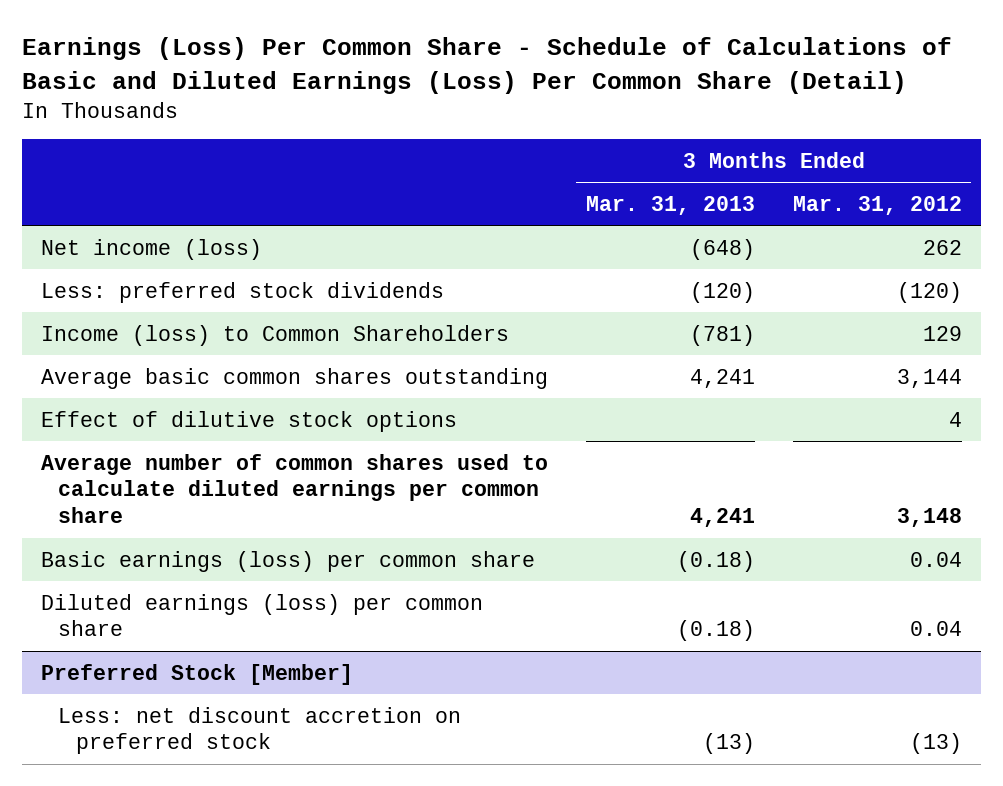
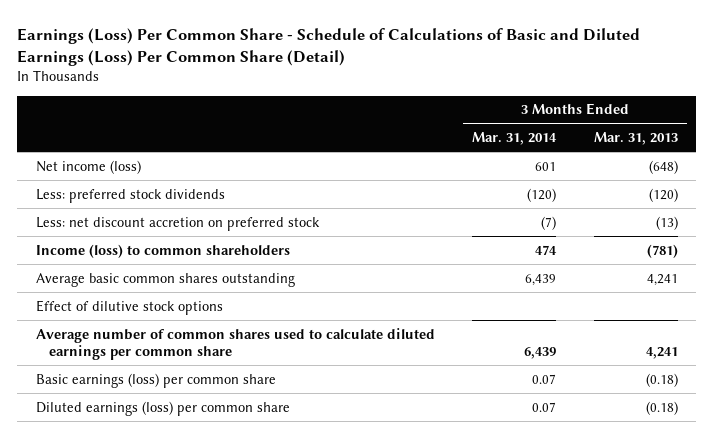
- | 3 Months Ended Mar. 31, 2013 | 3 Months Ended Mar. 31, 2012
+ | 3 Months Ended Mar. 31, 2014 | 3 Months Ended Mar. 31, 2013
- Income (loss) to Common Shareholders | (781) | 129
+ Less: net discount accretion on preferred stock | (7) | (13)
+ Income (loss) to common shareholders | 474 | (781)
- Preferred Stock [Member]
- Less: net discount accretion on preferred stock | (13) | (13)

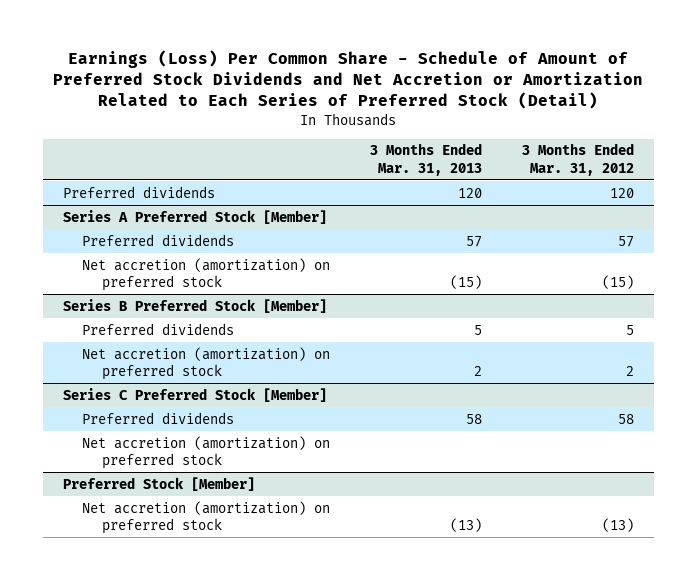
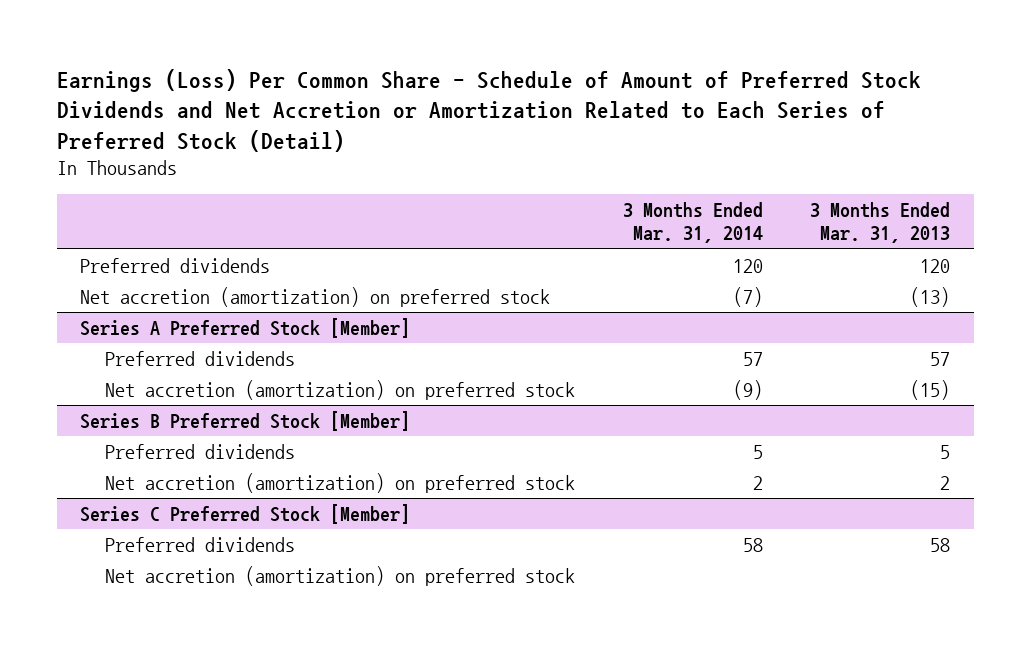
- | 3 Months Ended Mar. 31, 2013 | 3 Months Ended Mar. 31, 2012
+ | 3 Months Ended Mar. 31, 2014 | 3 Months Ended Mar. 31, 2013
+ Net accretion (amortization) on preferred stock | (7) | (13)
- Preferred Stock [Member]
- Net accretion (amortization) on preferred stock | (13) | (13)

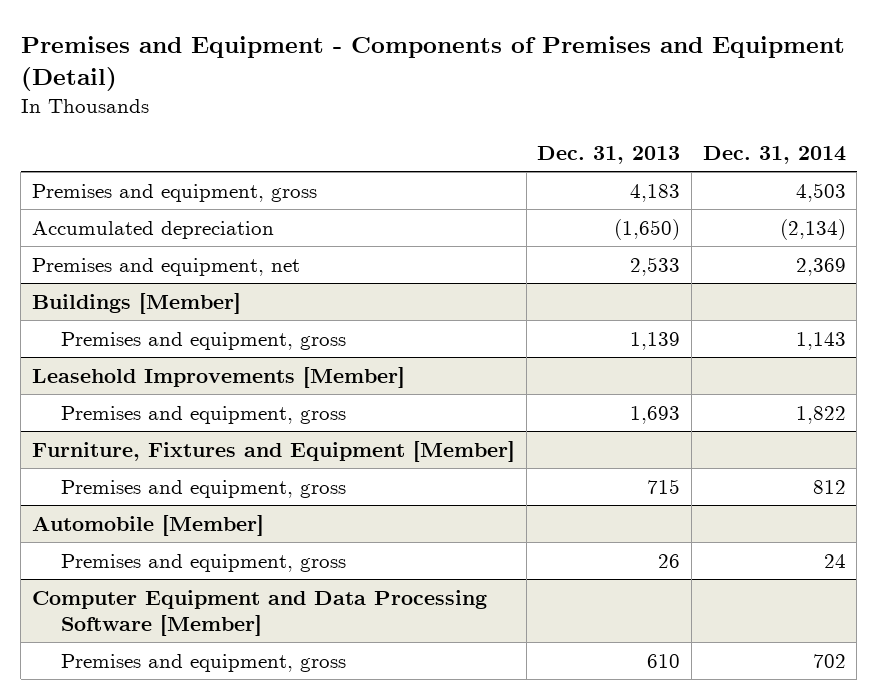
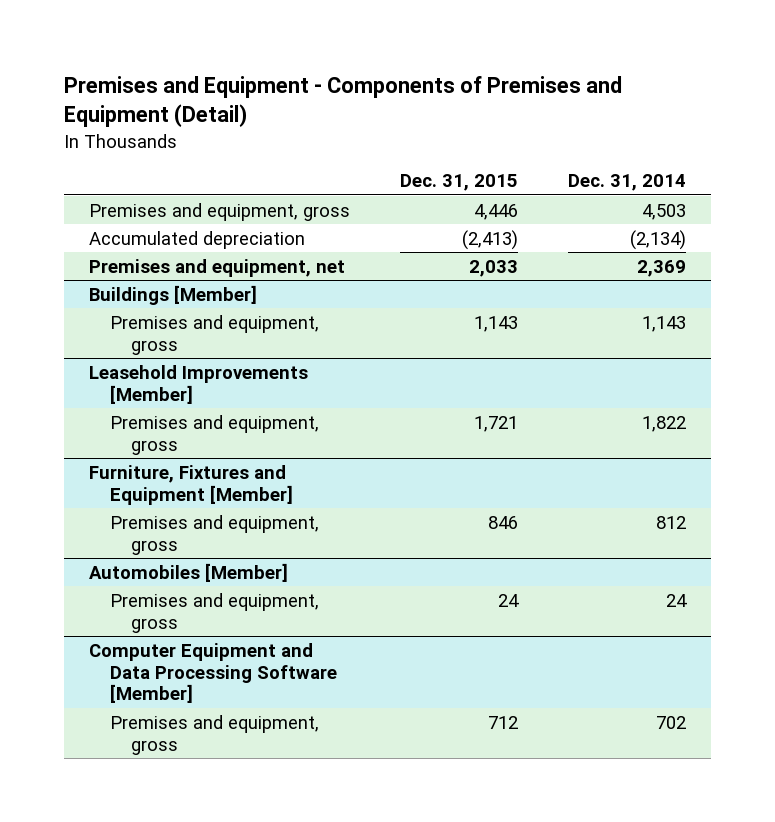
- | Dec. 31, 2013 | Dec. 31, 2014
+ | Dec. 31, 2015 | Dec. 31, 2014
- Automobile [Member]
+ Automobiles [Member]

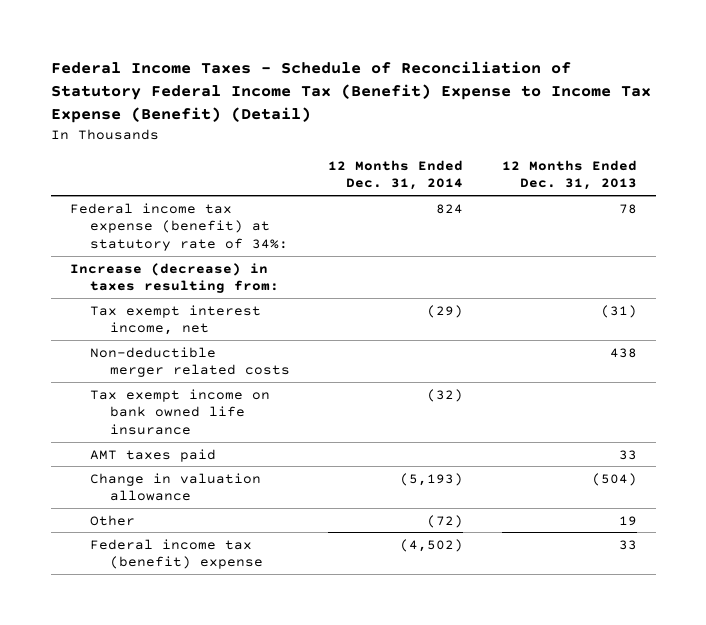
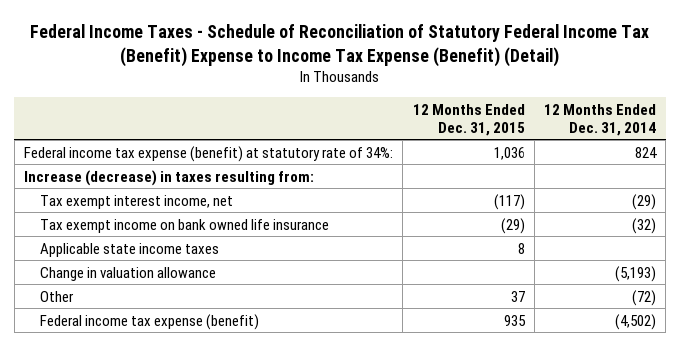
- | 12 Months Ended Dec. 31, 2014 | 12 Months Ended Dec. 31, 2013
+ | 12 Months Ended Dec. 31, 2015 | 12 Months Ended Dec. 31, 2014
- Non-deductible merger related costs | | 438
- AMT taxes paid | | 33
+ Applicable state income taxes | 8 |
- Federal income tax (benefit) expense | (4,502) | 33
+ Federal income tax expense (benefit) | 935 | (4,502)

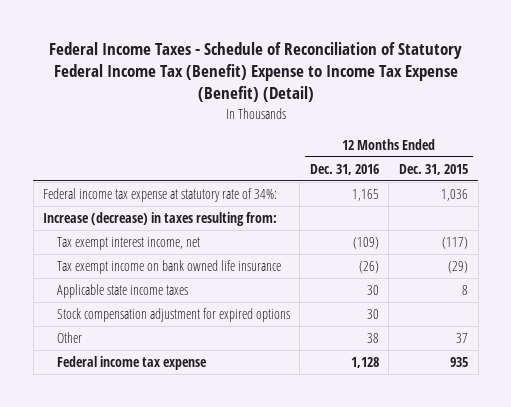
- | 12 Months Ended Dec. 31, 2015 | 12 Months Ended Dec. 31, 2014
+ | 12 Months Ended Dec. 31, 2016 | 12 Months Ended Dec. 31, 2015
- Federal income tax expense (benefit) at statutory rate of 34%: | 1,036 | 824
+ Federal income tax expense at statutory rate of 34%: | 1,165 | 1,036
- Change in valuation allowance | | (5,193)
+ Stock compensation adjustment for expired options | 30 |
- Federal income tax expense (benefit) | 935 | (4,502)
+ Federal income tax expense | 1,128 | 935

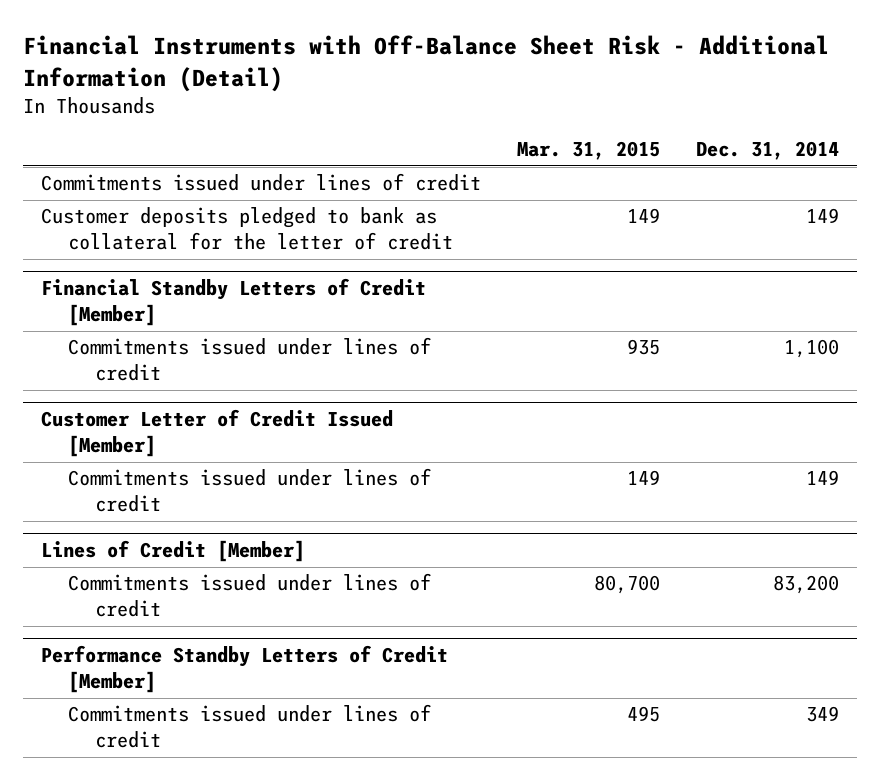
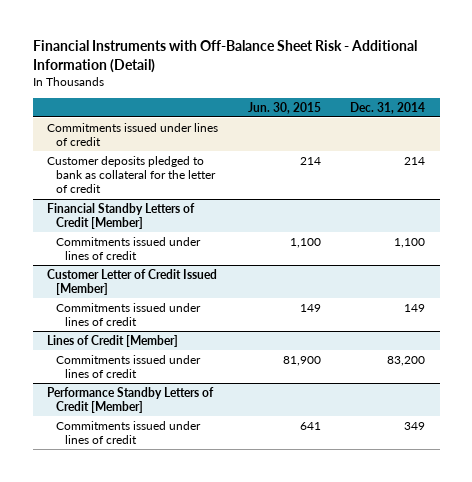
- | Mar. 31, 2015 | Dec. 31, 2014
+ | Jun. 30, 2015 | Dec. 31, 2014
- Customer deposits pledged to bank as collateral for the letter of credit | 149 | 149
+ Customer deposits pledged to bank as collateral for the letter of credit | 214 | 214

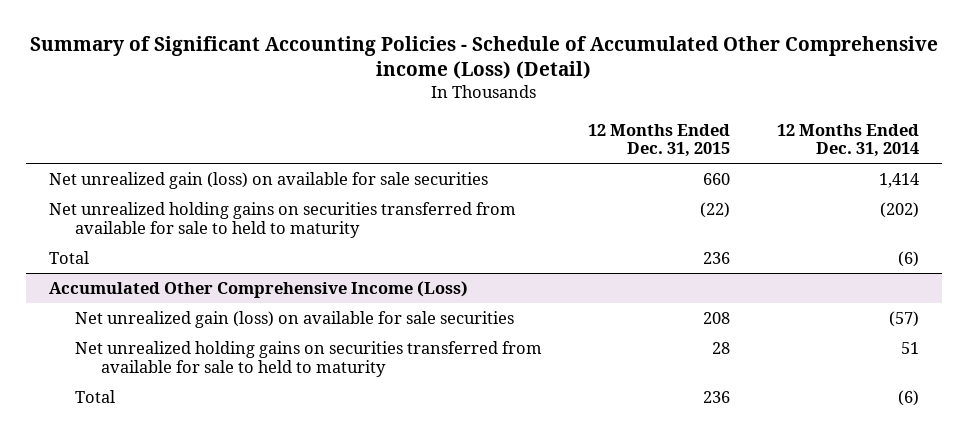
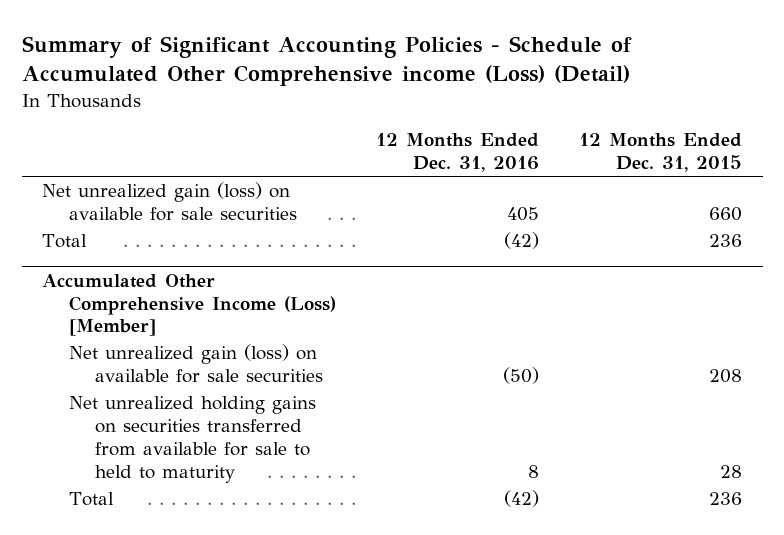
- | 12 Months Ended Dec. 31, 2015 | 12 Months Ended Dec. 31, 2014
+ | 12 Months Ended Dec. 31, 2016 | 12 Months Ended Dec. 31, 2015
- Net unrealized holding gains on securities transferred from available for sale to held to maturity | (22) | (202)
- Accumulated Other Comprehensive Income (Loss)
+ Accumulated Other Comprehensive Income (Loss) [Member]

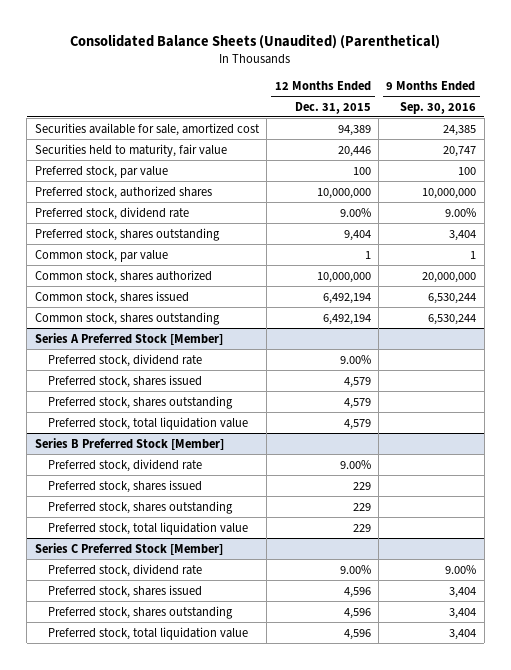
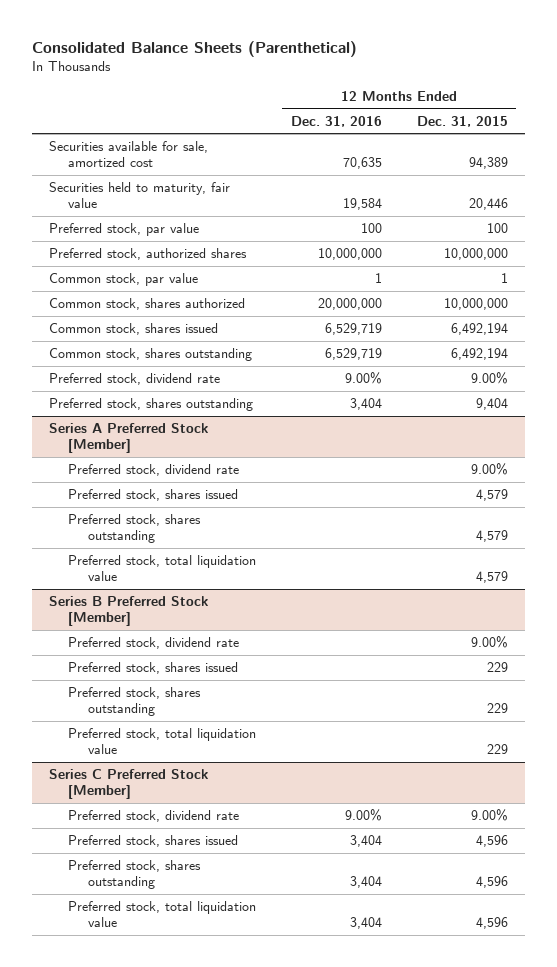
- Consolidated Balance Sheets (Unaudited) (Parenthetical)
+ Consolidated Balance Sheets (Parenthetical)
- | 12 Months Ended Dec. 31, 2015 | 9 Months Ended Sep. 30, 2016
+ | 12 Months Ended Dec. 31, 2016 | 12 Months Ended Dec. 31, 2015
moved down: Preferred stock, dividend rate | 9.00% | 9.00%
moved down: Preferred stock, shares outstanding | 3,404 | 9,404

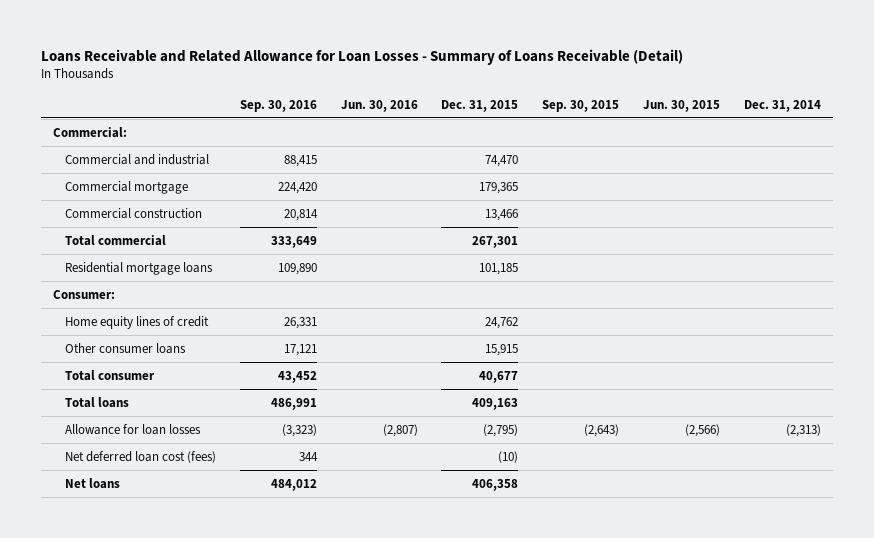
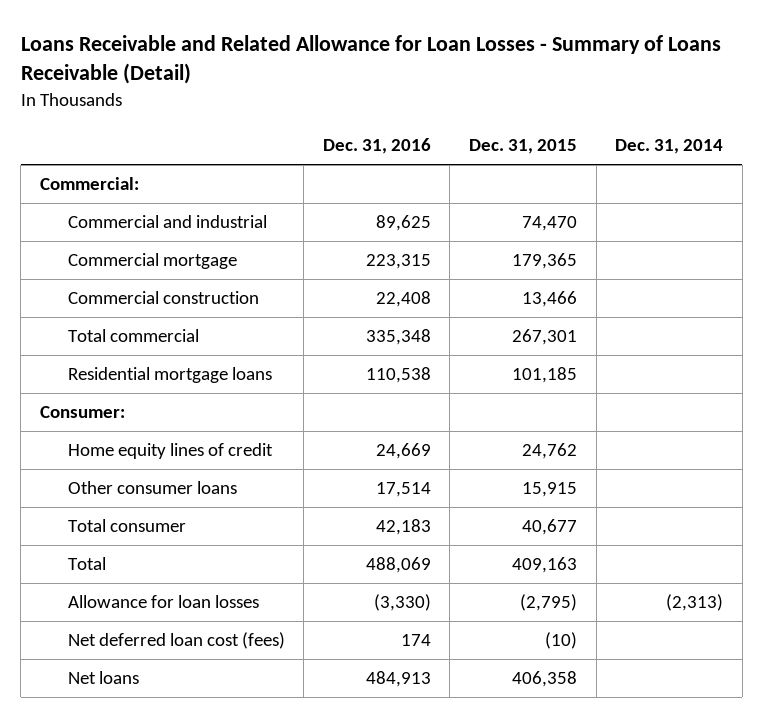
- | Sep. 30, 2016 | Jun. 30, 2016 | Dec. 31, 2015 | Sep. 30, 2015 | Jun. 30, 2015 | Dec. 31, 2014
+ | Dec. 31, 2016 | Dec. 31, 2015 | Dec. 31, 2014
- Total loans | 486,991 | | 409,163 | | |
+ Total | 488,069 | 409,163 |

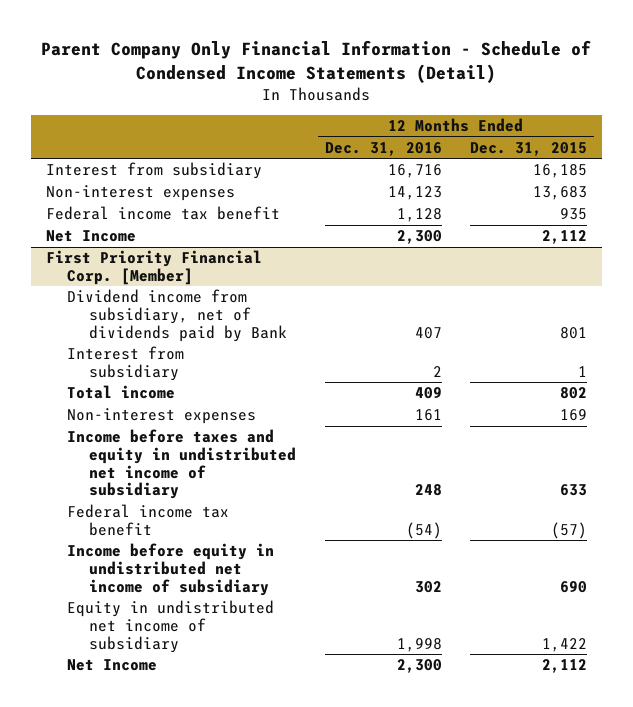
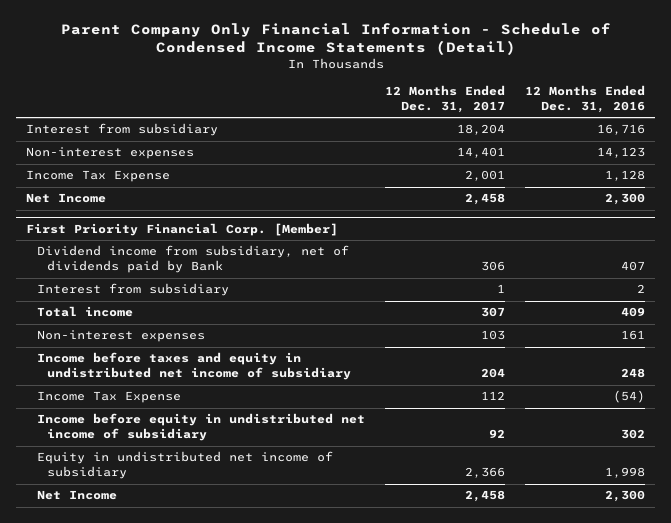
- | 12 Months Ended Dec. 31, 2016 | 12 Months Ended Dec. 31, 2015
+ | 12 Months Ended Dec. 31, 2017 | 12 Months Ended Dec. 31, 2016
- Federal income tax benefit | 1,128 | 935
+ Income Tax Expense | 2,001 | 1,128
@ First Priority Financial Corp. [Member]
- Federal income tax benefit | (54) | (57)
+ Income Tax Expense | 112 | (54)

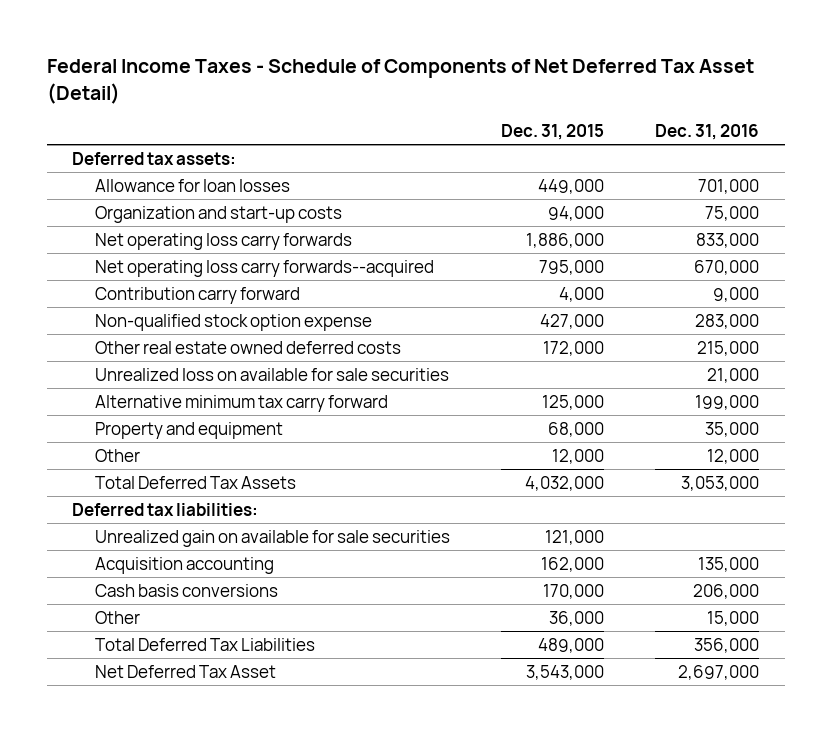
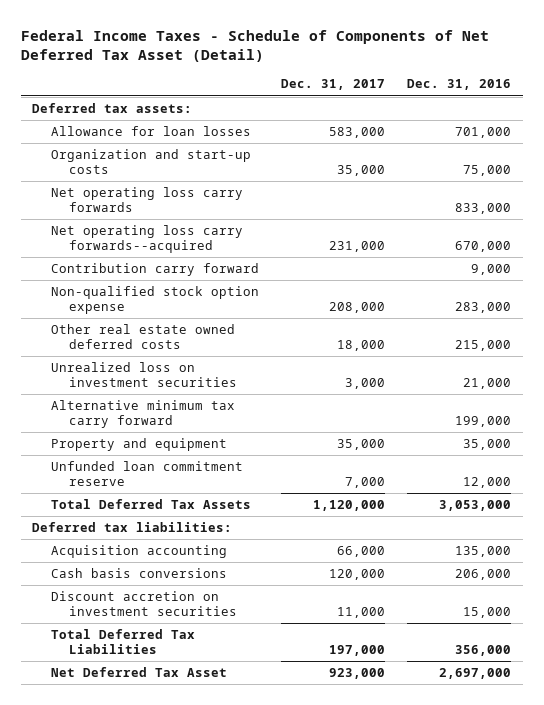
- | Dec. 31, 2015 | Dec. 31, 2016
+ | Dec. 31, 2017 | Dec. 31, 2016
- Unrealized loss on available for sale securities | | 21,000
+ Unrealized loss on investment securities | 3,000 | 21,000
- Other | 12,000 | 12,000
+ Unfunded loan commitment reserve | 7,000 | 12,000
- Unrealized gain on available for sale securities | 121,000 |
- Other | 36,000 | 15,000
+ Discount accretion on investment securities | 11,000 | 15,000

